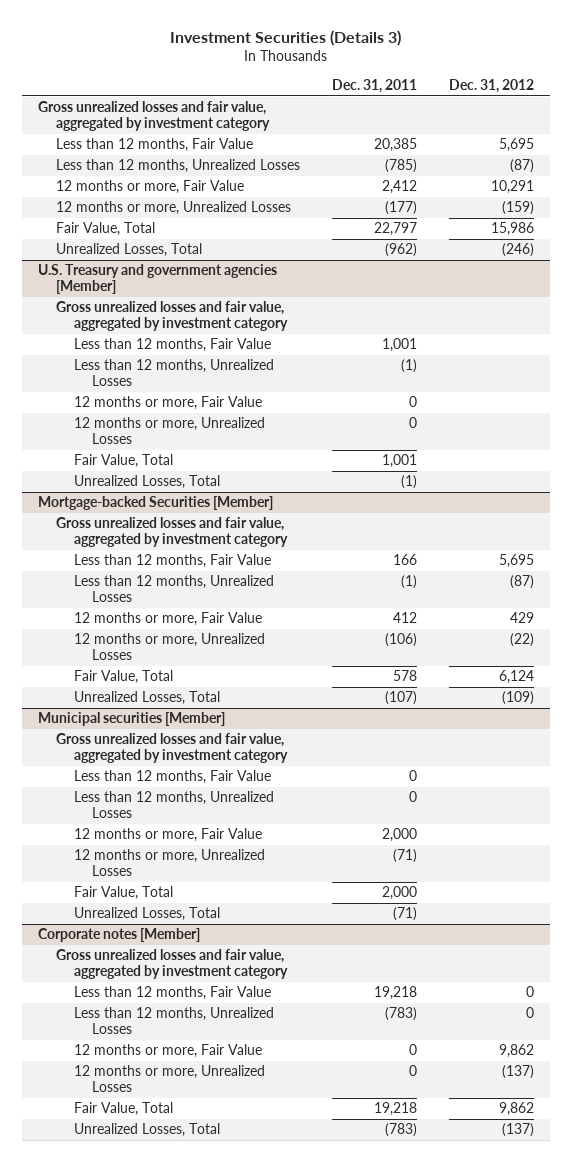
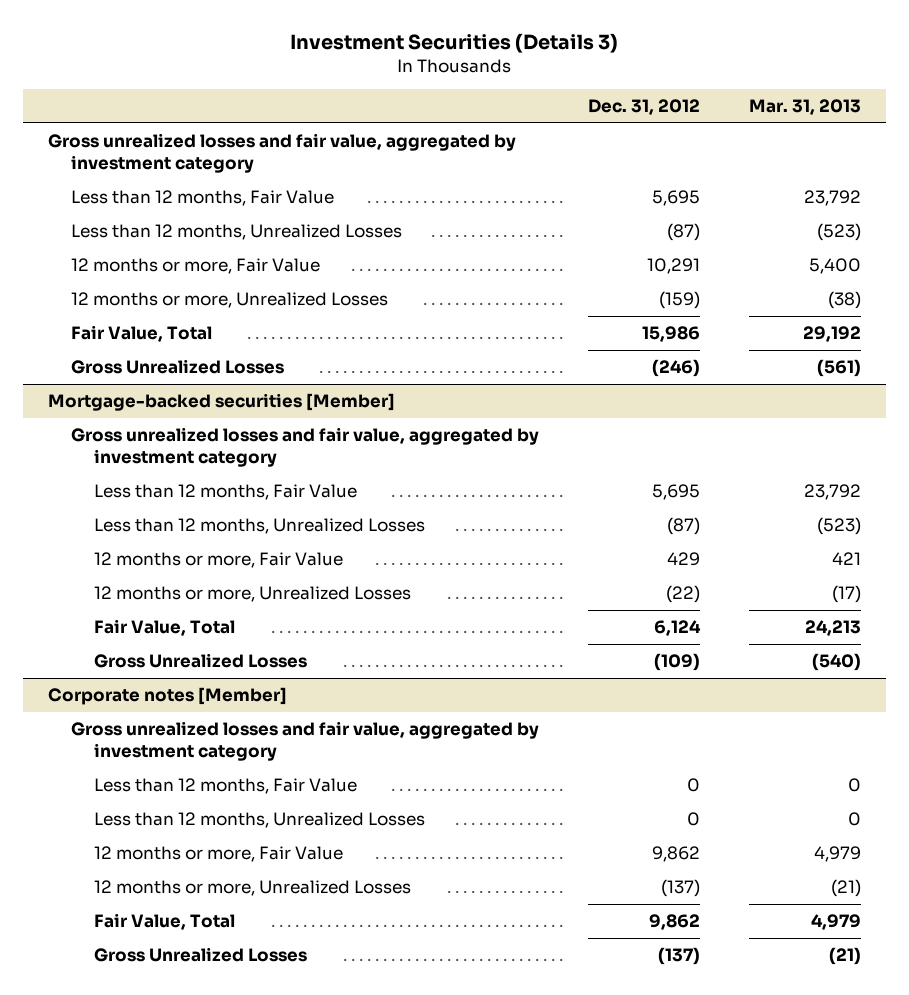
- | Dec. 31, 2011 | Dec. 31, 2012
+ | Dec. 31, 2012 | Mar. 31, 2013
- Unrealized Losses, Total | (962) | (246)
- U.S. Treasury and government agencies [Member]
- Gross unrealized losses and fair value, aggregated by investment category
- Less than 12 months, Fair Value | 1,001 |
- Less than 12 months, Unrealized Losses | (1) |
- 12 months or more, Fair Value | 0 |
- 12 months or more, Unrealized Losses | 0 |
- Fair Value, Total | 1,001 |
- Unrealized Losses, Total | (1) |
- Mortgage-backed Securities [Member]
+ Gross Unrealized Losses | (246) | (561)
+ Mortgage-backed securities [Member]
- Unrealized Losses, Total | (107) | (109)
- Municipal securities [Member]
- Gross unrealized losses and fair value, aggregated by investment category
- Less than 12 months, Fair Value | 0 |
- Less than 12 months, Unrealized Losses | 0 |
- 12 months or more, Fair Value | 2,000 |
- 12 months or more, Unrealized Losses | (71) |
- Fair Value, Total | 2,000 |
- Unrealized Losses, Total | (71) |
+ Gross Unrealized Losses | (109) | (540)
@ Corporate notes [Member]
- Unrealized Losses, Total | (783) | (137)
+ Gross Unrealized Losses | (137) | (21)

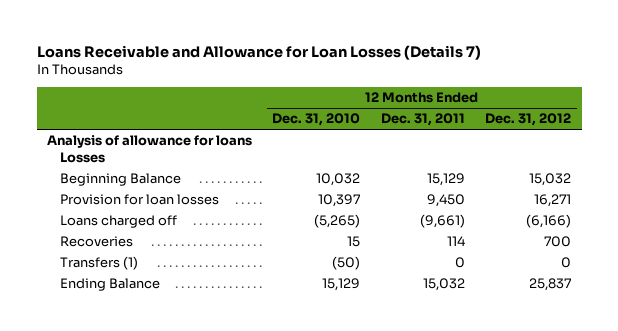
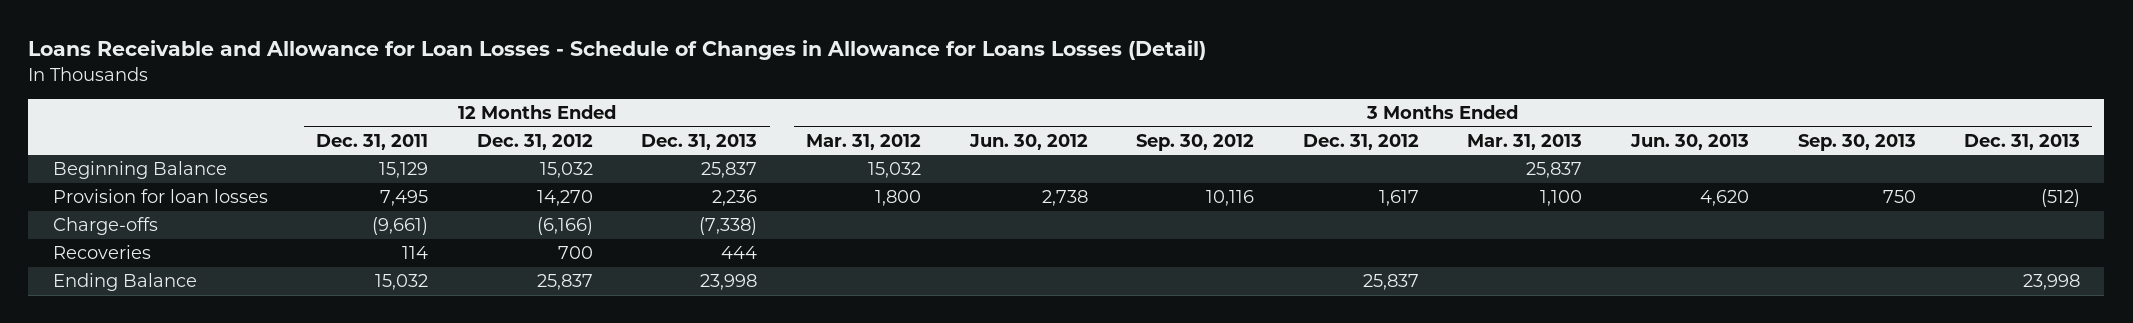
- Loans Receivable and Allowance for Loan Losses (Details 7)
+ Loans Receivable and Allowance for Loan Losses - Schedule of Changes in Allowance for Loans Losses (Detail)
- | 12 Months Ended Dec. 31, 2010 | 12 Months Ended Dec. 31, 2011 | 12 Months Ended Dec. 31, 2012
+ | 12 Months Ended Dec. 31, 2011 | 12 Months Ended Dec. 31, 2012 | 12 Months Ended Dec. 31, 2013 | 3 Months Ended Mar. 31, 2012 | 3 Months Ended Jun. 30, 2012 | 3 Months Ended Sep. 30, 2012 | 3 Months Ended Dec. 31, 2012 | 3 Months Ended Mar. 31, 2013 | 3 Months Ended Jun. 30, 2013 | 3 Months Ended Sep. 30, 2013 | 3 Months Ended Dec. 31, 2013
- Analysis of allowance for loans Losses
- Provision for loan losses | 10,397 | 9,450 | 16,271
- Loans charged off | (5,265) | (9,661) | (6,166)
+ Provision for loan losses | 7,495 | 14,270 | 2,236 | 1,800 | 2,738 | 10,116 | 1,617 | 1,100 | 4,620 | 750 | (512)
+ Charge-offs | (9,661) | (6,166) | (7,338) | | | | | | | |
- Transfers (1) | (50) | 0 | 0

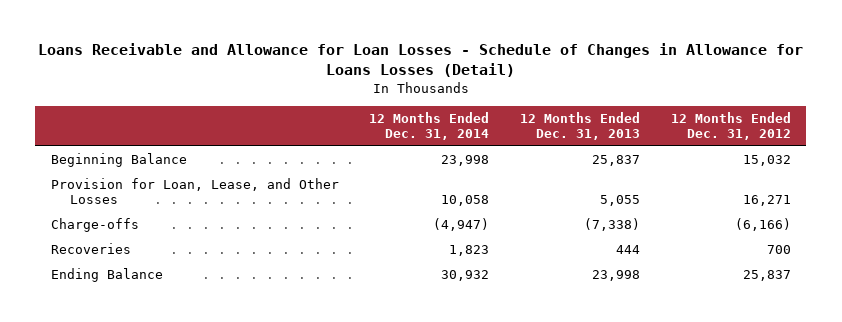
- | 12 Months Ended Dec. 31, 2011 | 12 Months Ended Dec. 31, 2012 | 12 Months Ended Dec. 31, 2013 | 3 Months Ended Mar. 31, 2012 | 3 Months Ended Jun. 30, 2012 | 3 Months Ended Sep. 30, 2012 | 3 Months Ended Dec. 31, 2012 | 3 Months Ended Mar. 31, 2013 | 3 Months Ended Jun. 30, 2013 | 3 Months Ended Sep. 30, 2013 | 3 Months Ended Dec. 31, 2013
+ | 12 Months Ended Dec. 31, 2014 | 12 Months Ended Dec. 31, 2013 | 12 Months Ended Dec. 31, 2012
- Provision for loan losses | 7,495 | 14,270 | 2,236 | 1,800 | 2,738 | 10,116 | 1,617 | 1,100 | 4,620 | 750 | (512)
+ Provision for Loan, Lease, and Other Losses | 10,058 | 5,055 | 16,271

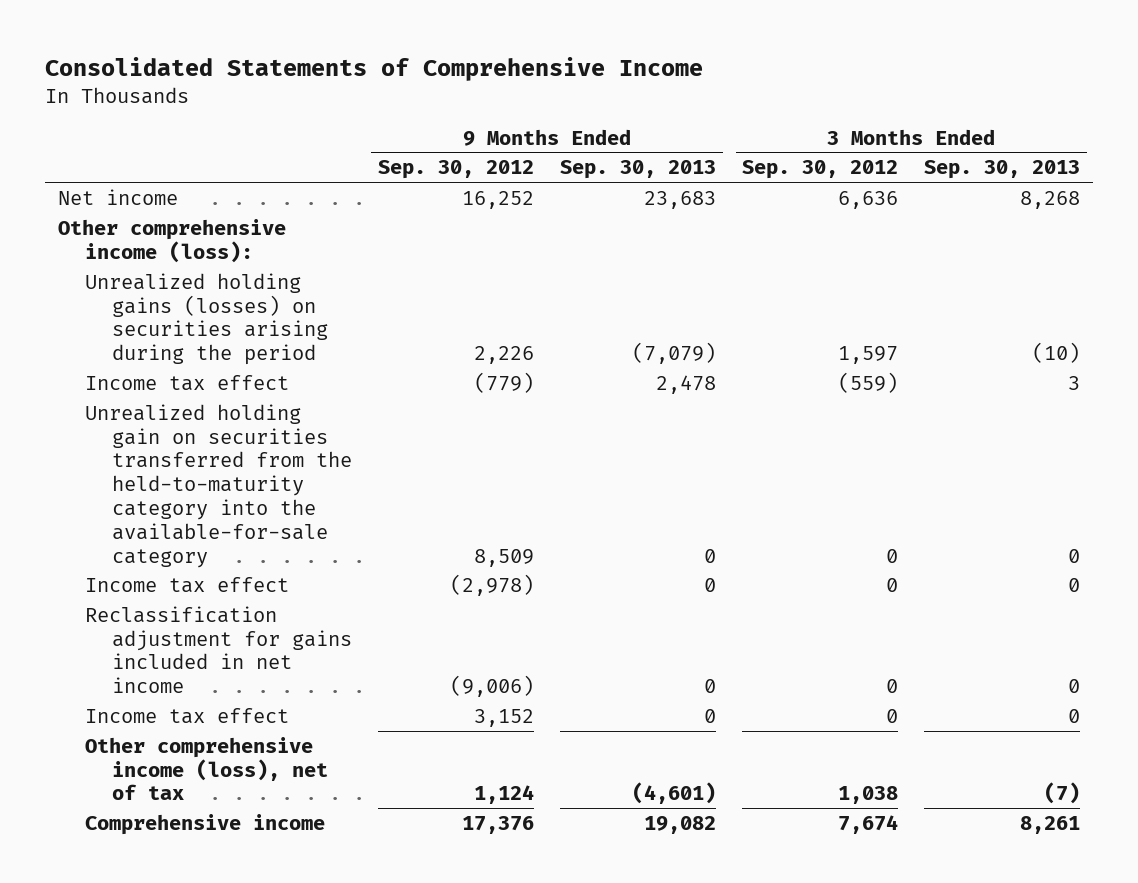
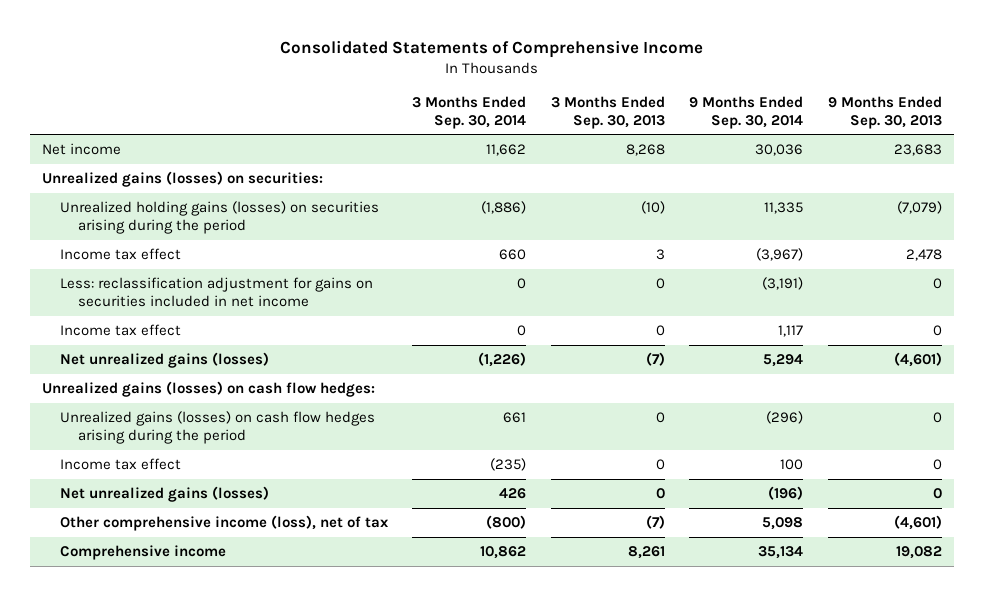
- | 9 Months Ended Sep. 30, 2012 | 9 Months Ended Sep. 30, 2013 | 3 Months Ended Sep. 30, 2012 | 3 Months Ended Sep. 30, 2013
+ | 3 Months Ended Sep. 30, 2014 | 3 Months Ended Sep. 30, 2013 | 9 Months Ended Sep. 30, 2014 | 9 Months Ended Sep. 30, 2013
- Other comprehensive income (loss):
+ Unrealized gains (losses) on securities:
- Unrealized holding gain on securities transferred from the held-to-maturity category into the available-for-sale category | 8,509 | 0 | 0 | 0
+ Less: reclassification adjustment for gains on securities included in net income | 0 | 0 | (3,191) | 0
- Reclassification adjustment for gains included in net income | (9,006) | 0 | 0 | 0
+ Net unrealized gains (losses) | (1,226) | (7) | 5,294 | (4,601)
+ Unrealized gains (losses) on cash flow hedges:
+ Unrealized gains (losses) on cash flow hedges arising during the period | 661 | 0 | (296) | 0
+ Net unrealized gains (losses) | 426 | 0 | (196) | 0

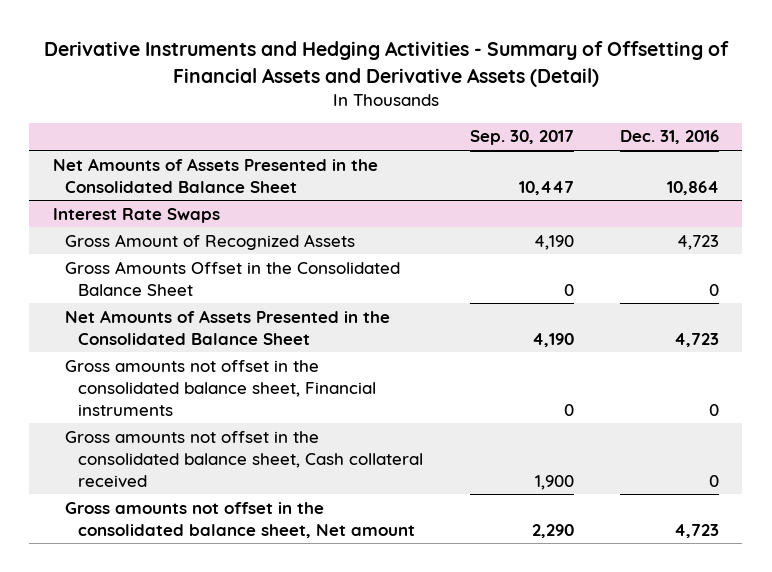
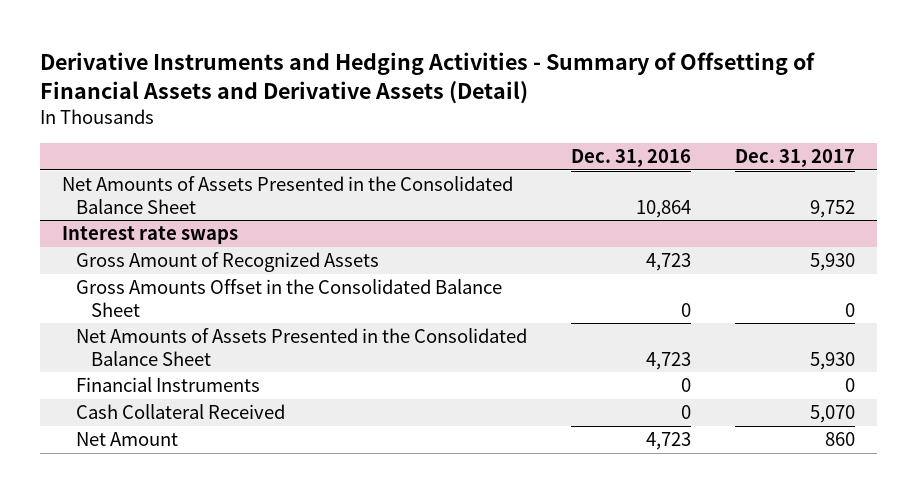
- | Sep. 30, 2017 | Dec. 31, 2016
+ | Dec. 31, 2016 | Dec. 31, 2017
- Interest Rate Swaps
+ Interest rate swaps
- Gross amounts not offset in the consolidated balance sheet, Financial instruments | 0 | 0
- Gross amounts not offset in the consolidated balance sheet, Cash collateral received | 1,900 | 0
- Gross amounts not offset in the consolidated balance sheet, Net amount | 2,290 | 4,723
+ Financial Instruments | 0 | 0
+ Cash Collateral Received | 0 | 5,070
+ Net Amount | 4,723 | 860

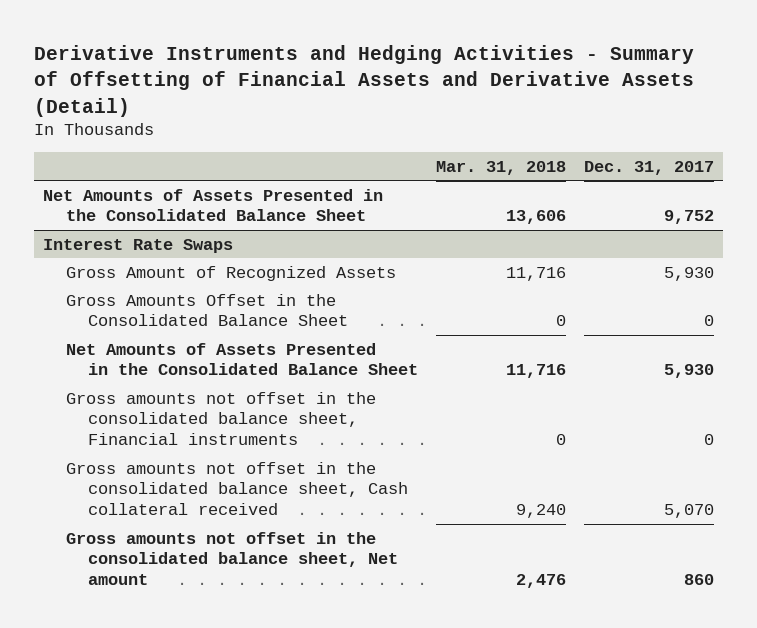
- | Dec. 31, 2016 | Dec. 31, 2017
+ | Mar. 31, 2018 | Dec. 31, 2017
- Interest rate swaps
+ Interest Rate Swaps
- Financial Instruments | 0 | 0
- Cash Collateral Received | 0 | 5,070
- Net Amount | 4,723 | 860
+ Gross amounts not offset in the consolidated balance sheet, Financial instruments | 0 | 0
+ Gross amounts not offset in the consolidated balance sheet, Cash collateral received | 9,240 | 5,070
+ Gross amounts not offset in the consolidated balance sheet, Net amount | 2,476 | 860

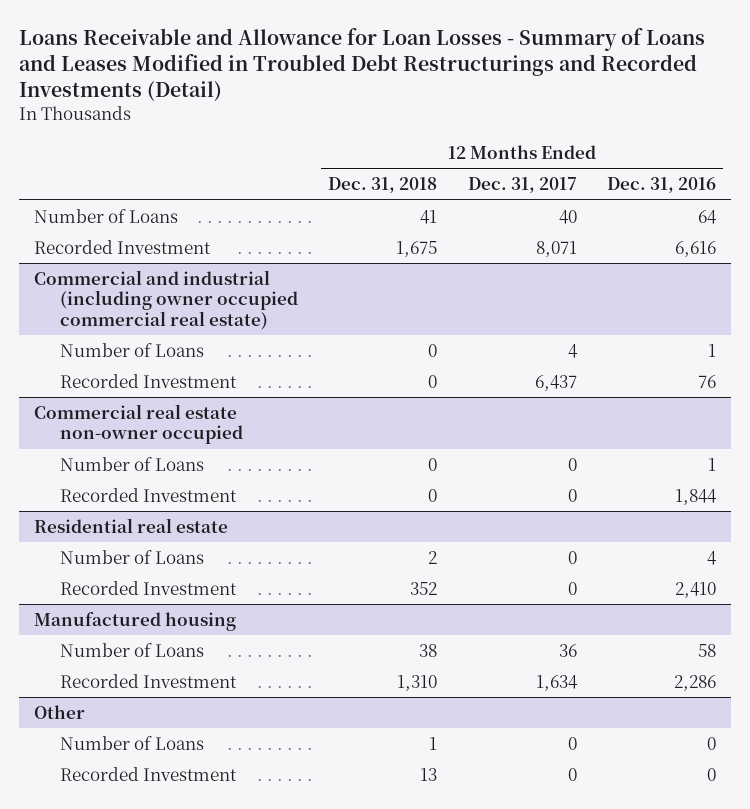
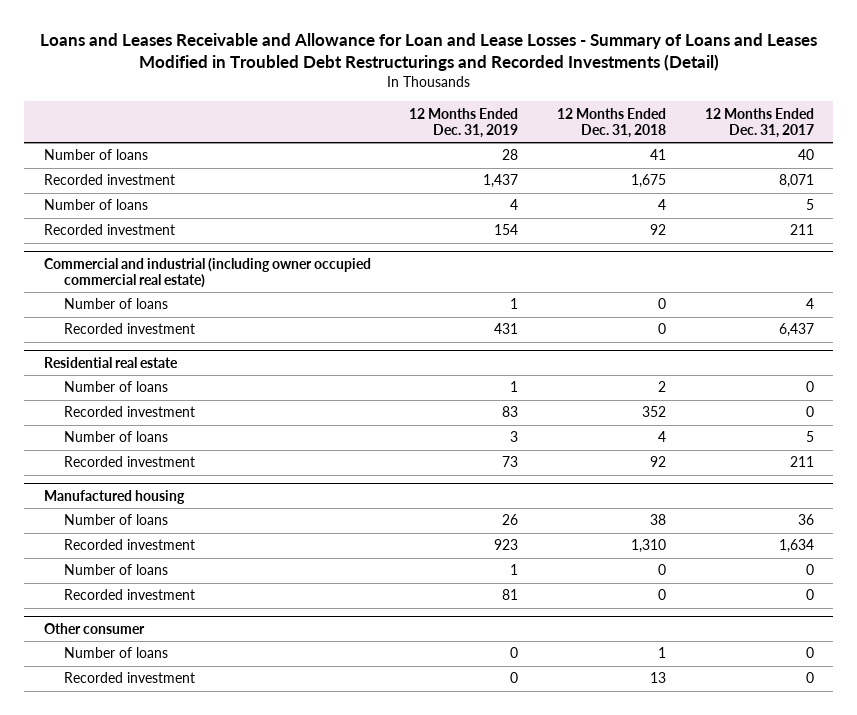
- Loans Receivable and Allowance for Loan Losses - Summary of Loans and Leases Modified in Troubled Debt Restructurings and Recorded Investments (Detail)
+ Loans and Leases Receivable and Allowance for Loan and Lease Losses - Summary of Loans and Leases Modified in Troubled Debt Restructurings and Recorded Investments (Detail)
- | 12 Months Ended Dec. 31, 2018 | 12 Months Ended Dec. 31, 2017 | 12 Months Ended Dec. 31, 2016
+ | 12 Months Ended Dec. 31, 2019 | 12 Months Ended Dec. 31, 2018 | 12 Months Ended Dec. 31, 2017
- Number of Loans | 41 | 40 | 64
- Recorded Investment | 1,675 | 8,071 | 6,616
+ Number of loans | 28 | 41 | 40
+ Recorded investment | 1,437 | 1,675 | 8,071
+ Number of loans | 4 | 4 | 5
+ Recorded investment | 154 | 92 | 211
@ Commercial and industrial (including owner occupied commercial real estate)
- Number of Loans | 0 | 4 | 1
- Recorded Investment | 0 | 6,437 | 76
- Commercial real estate non-owner occupied
- Number of Loans | 0 | 0 | 1
- Recorded Investment | 0 | 0 | 1,844
@ Commercial and industrial (including owner occupied commercial real estate)
+ Number of loans | 1 | 0 | 4
+ Recorded investment | 431 | 0 | 6,437
@ Residential real estate
- Number of Loans | 2 | 0 | 4
- Recorded Investment | 352 | 0 | 2,410
+ Number of loans | 1 | 2 | 0
+ Recorded investment | 83 | 352 | 0
+ Number of loans | 3 | 4 | 5
+ Recorded investment | 73 | 92 | 211
@ Manufactured housing
- Number of Loans | 38 | 36 | 58
- Recorded Investment | 1,310 | 1,634 | 2,286
- Other
- Number of Loans | 1 | 0 | 0
- Recorded Investment | 13 | 0 | 0
@ Manufactured housing
+ Number of loans | 26 | 38 | 36
+ Recorded investment | 923 | 1,310 | 1,634
+ Number of loans | 1 | 0 | 0
+ Recorded investment | 81 | 0 | 0
+ Other consumer
+ Number of loans | 0 | 1 | 0
+ Recorded investment | 0 | 13 | 0

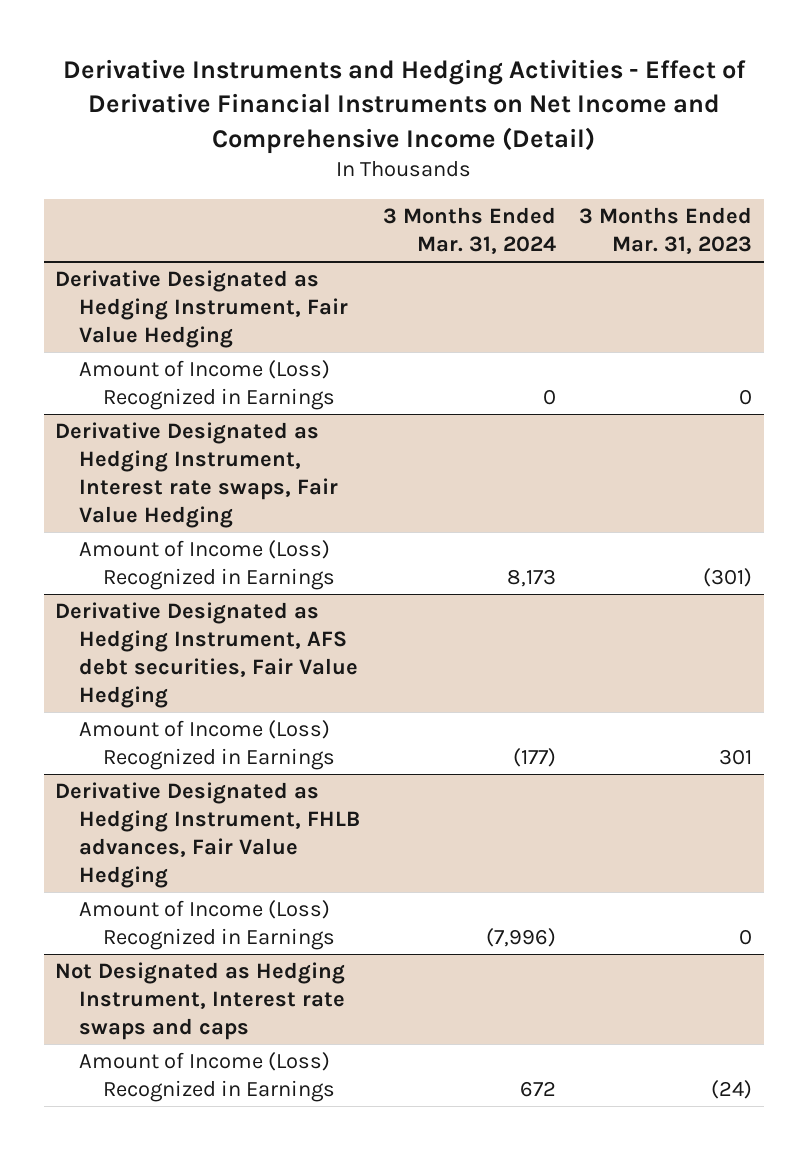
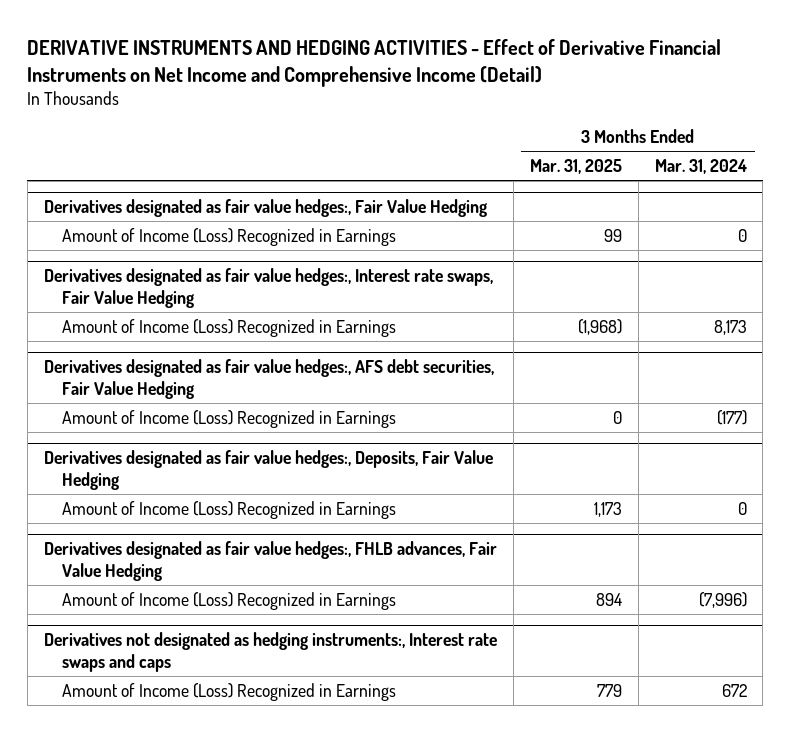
- Derivative Instruments and Hedging Activities - Effect of Derivative Financial Instruments on Net Income and Comprehensive Income (Detail)
+ DERIVATIVE INSTRUMENTS AND HEDGING ACTIVITIES - Effect of Derivative Financial Instruments on Net Income and Comprehensive Income (Detail)
- | 3 Months Ended Mar. 31, 2024 | 3 Months Ended Mar. 31, 2023
+ | 3 Months Ended Mar. 31, 2025 | 3 Months Ended Mar. 31, 2024
- Derivative Designated as Hedging Instrument, Fair Value Hedging
+ Derivatives designated as fair value hedges:, Fair Value Hedging
- Derivative Designated as Hedging Instrument, Interest rate swaps, Fair Value Hedging
+ Derivatives designated as fair value hedges:, Interest rate swaps, Fair Value Hedging
- Derivative Designated as Hedging Instrument, AFS debt securities, Fair Value Hedging
+ Derivatives designated as fair value hedges:, AFS debt securities, Fair Value Hedging
- Derivative Designated as Hedging Instrument, FHLB advances, Fair Value Hedging
+ Derivatives designated as fair value hedges:, Deposits, Fair Value Hedging
+ Amount of Income (Loss) Recognized in Earnings | 1,173 | 0
+ Derivatives designated as fair value hedges:, FHLB advances, Fair Value Hedging
- Not Designated as Hedging Instrument, Interest rate swaps and caps
+ Derivatives not designated as hedging instruments:, Interest rate swaps and caps

